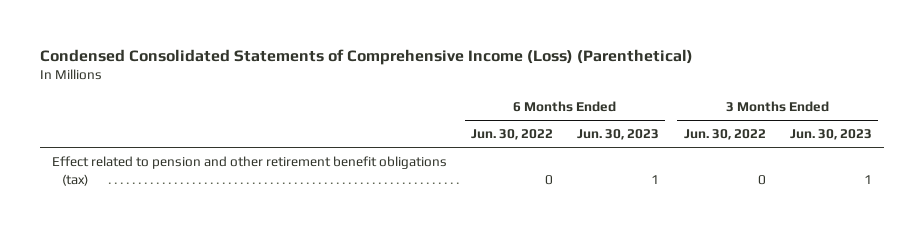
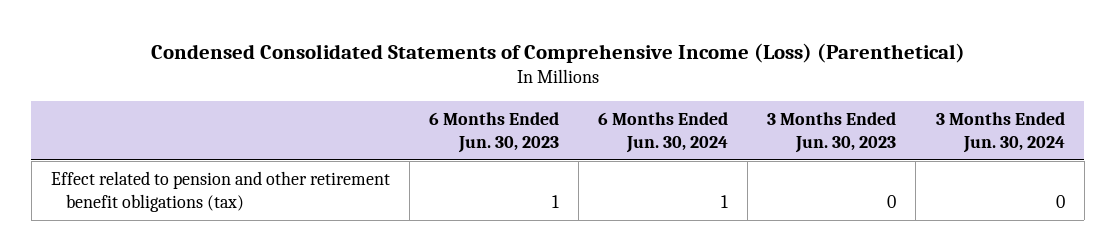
- | 6 Months Ended Jun. 30, 2022 | 6 Months Ended Jun. 30, 2023 | 3 Months Ended Jun. 30, 2022 | 3 Months Ended Jun. 30, 2023
+ | 6 Months Ended Jun. 30, 2023 | 6 Months Ended Jun. 30, 2024 | 3 Months Ended Jun. 30, 2023 | 3 Months Ended Jun. 30, 2024
- Effect related to pension and other retirement benefit obligations (tax) | 0 | 1 | 0 | 1
+ Effect related to pension and other retirement benefit obligations (tax) | 1 | 1 | 0 | 0

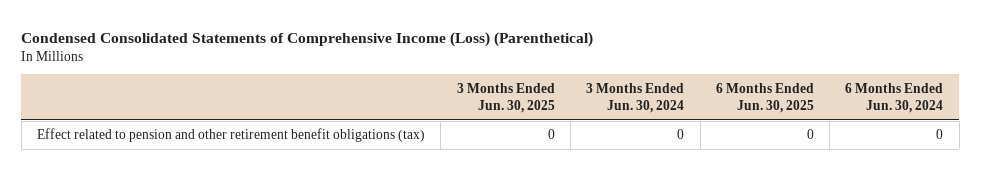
- | 6 Months Ended Jun. 30, 2023 | 6 Months Ended Jun. 30, 2024 | 3 Months Ended Jun. 30, 2023 | 3 Months Ended Jun. 30, 2024
+ | 3 Months Ended Jun. 30, 2025 | 3 Months Ended Jun. 30, 2024 | 6 Months Ended Jun. 30, 2025 | 6 Months Ended Jun. 30, 2024
- Effect related to pension and other retirement benefit obligations (tax) | 1 | 1 | 0 | 0
+ Effect related to pension and other retirement benefit obligations (tax) | 0 | 0 | 0 | 0

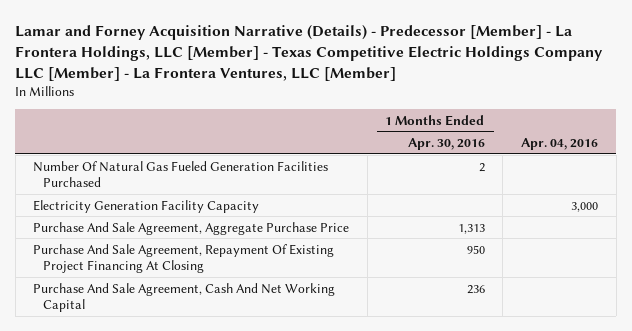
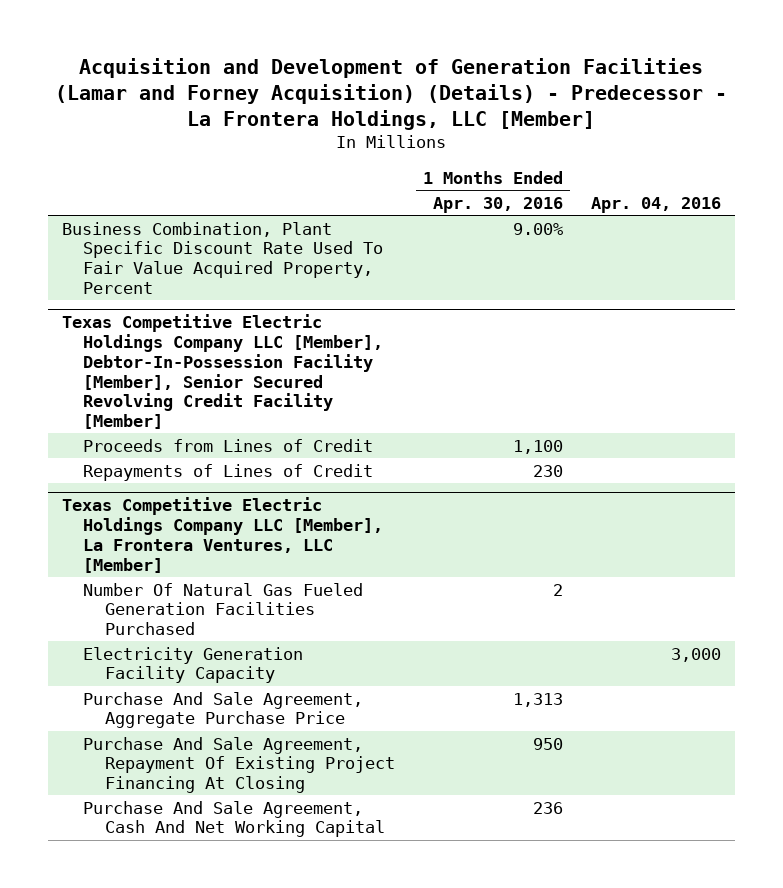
- Lamar and Forney Acquisition Narrative (Details) - Predecessor [Member] - La Frontera Holdings, LLC [Member] - Texas Competitive Electric Holdings Company LLC [Member] - La Frontera Ventures, LLC [Member]
+ Acquisition and Development of Generation Facilities (Lamar and Forney Acquisition) (Details) - Predecessor - La Frontera Holdings, LLC [Member]
+ Business Combination, Plant Specific Discount Rate Used To Fair Value Acquired Property, Percent | 9.00% |
+ Texas Competitive Electric Holdings Company LLC [Member], Debtor-In-Possession Facility [Member], Senior Secured Revolving Credit Facility [Member]
+ Proceeds from Lines of Credit | 1,100 |
+ Repayments of Lines of Credit | 230 |
+ Texas Competitive Electric Holdings Company LLC [Member], La Frontera Ventures, LLC [Member]

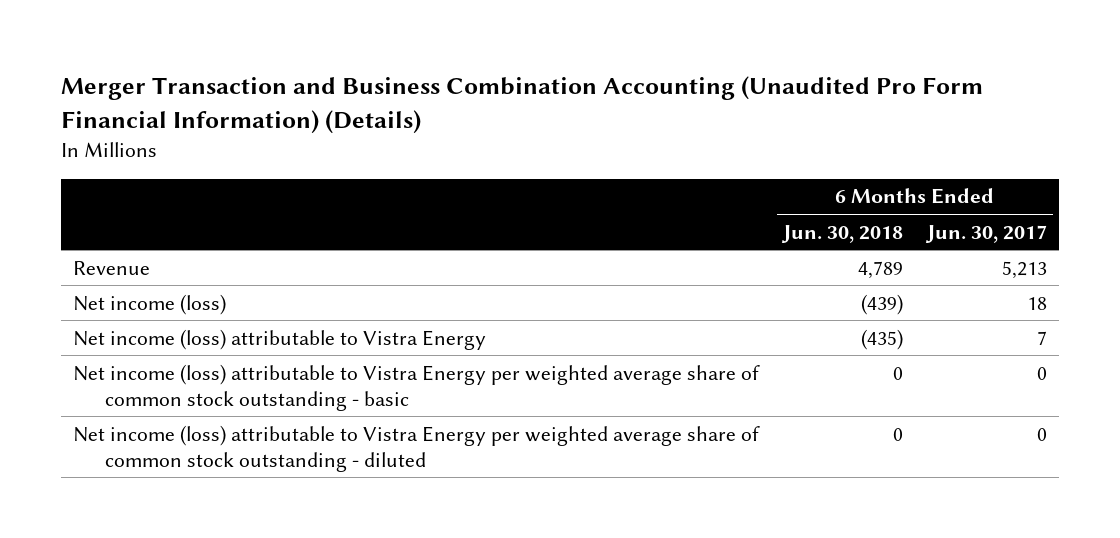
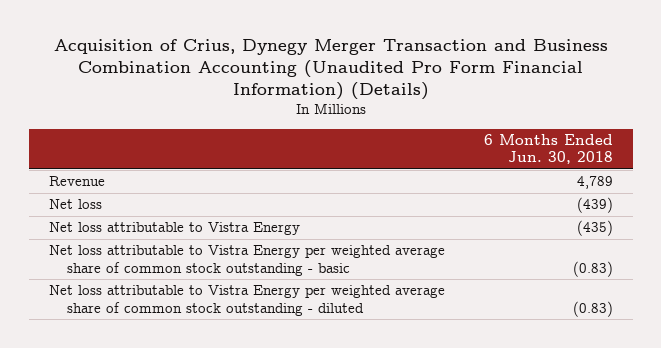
- Merger Transaction and Business Combination Accounting (Unaudited Pro Form Financial Information) (Details)
+ Acquisition of Crius, Dynegy Merger Transaction and Business Combination Accounting (Unaudited Pro Form Financial Information) (Details)
- | 6 Months Ended Jun. 30, 2018 | 6 Months Ended Jun. 30, 2017
+ | 6 Months Ended Jun. 30, 2018
- Net income (loss) | (439) | 18
- Net income (loss) attributable to Vistra Energy | (435) | 7
- Net income (loss) attributable to Vistra Energy per weighted average share of common stock outstanding - basic | 0 | 0
- Net income (loss) attributable to Vistra Energy per weighted average share of common stock outstanding - diluted | 0 | 0
+ Net loss | (439)
+ Net loss attributable to Vistra Energy | (435)
+ Net loss attributable to Vistra Energy per weighted average share of common stock outstanding - basic | (0.83)
+ Net loss attributable to Vistra Energy per weighted average share of common stock outstanding - diluted | (0.83)

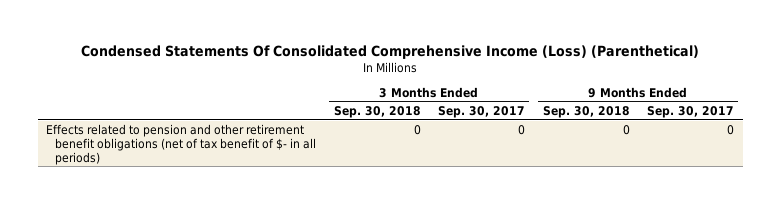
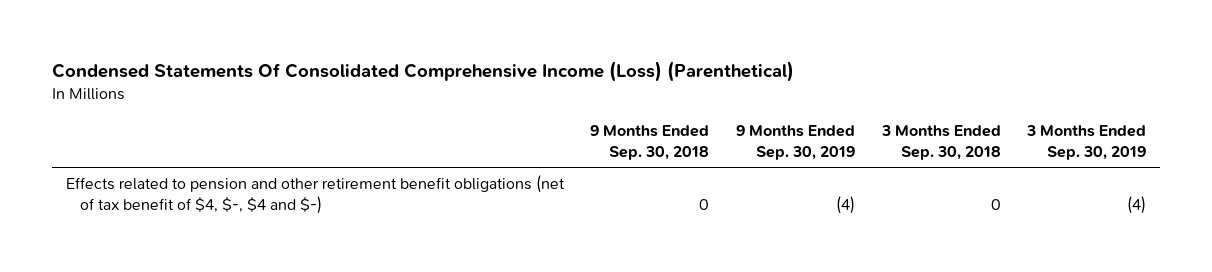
- | 3 Months Ended Sep. 30, 2018 | 3 Months Ended Sep. 30, 2017 | 9 Months Ended Sep. 30, 2018 | 9 Months Ended Sep. 30, 2017
+ | 9 Months Ended Sep. 30, 2018 | 9 Months Ended Sep. 30, 2019 | 3 Months Ended Sep. 30, 2018 | 3 Months Ended Sep. 30, 2019
- Effects related to pension and other retirement benefit obligations (net of tax benefit of $- in all periods) | 0 | 0 | 0 | 0
+ Effects related to pension and other retirement benefit obligations (net of tax benefit of $4, $-, $4 and $-) | 0 | (4) | 0 | (4)

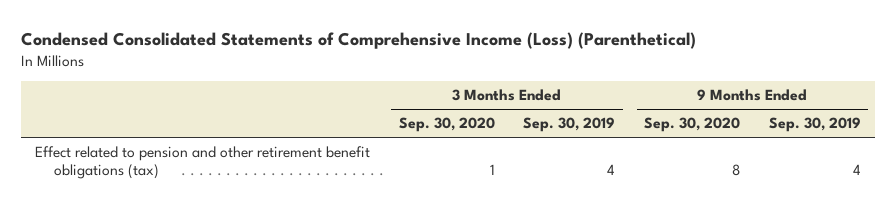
- Condensed Statements Of Consolidated Comprehensive Income (Loss) (Parenthetical)
+ Condensed Consolidated Statements of Comprehensive Income (Loss) (Parenthetical)
- | 9 Months Ended Sep. 30, 2018 | 9 Months Ended Sep. 30, 2019 | 3 Months Ended Sep. 30, 2018 | 3 Months Ended Sep. 30, 2019
+ | 3 Months Ended Sep. 30, 2020 | 3 Months Ended Sep. 30, 2019 | 9 Months Ended Sep. 30, 2020 | 9 Months Ended Sep. 30, 2019
- Effects related to pension and other retirement benefit obligations (net of tax benefit of $4, $-, $4 and $-) | 0 | (4) | 0 | (4)
+ Effect related to pension and other retirement benefit obligations (tax) | 1 | 4 | 8 | 4

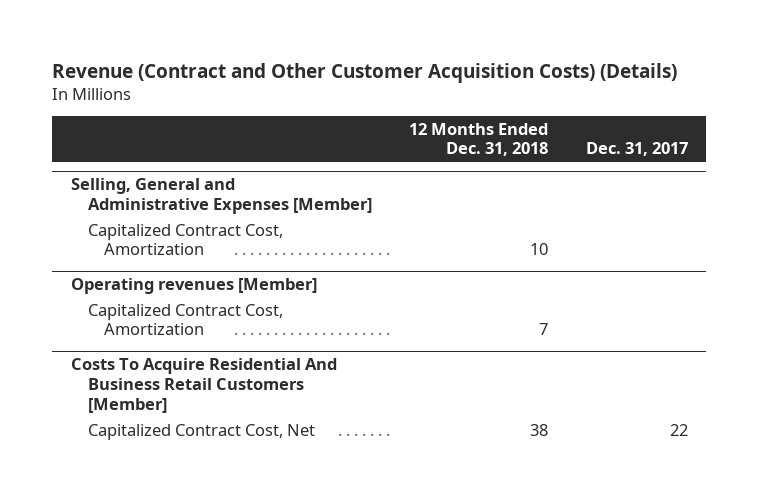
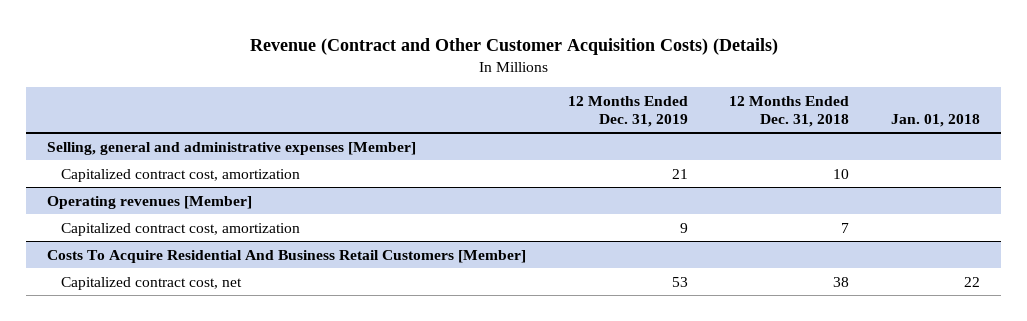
- | 12 Months Ended Dec. 31, 2018 | Dec. 31, 2017
+ | 12 Months Ended Dec. 31, 2019 | 12 Months Ended Dec. 31, 2018 | Jan. 01, 2018
- Selling, General and Administrative Expenses [Member]
- Capitalized Contract Cost, Amortization | 10 |
+ Selling, general and administrative expenses [Member]
+ Capitalized contract cost, amortization | 21 | 10 |
@ Operating revenues [Member]
- Capitalized Contract Cost, Amortization | 7 |
+ Capitalized contract cost, amortization | 9 | 7 |
@ Costs To Acquire Residential And Business Retail Customers [Member]
- Capitalized Contract Cost, Net | 38 | 22
+ Capitalized contract cost, net | 53 | 38 | 22

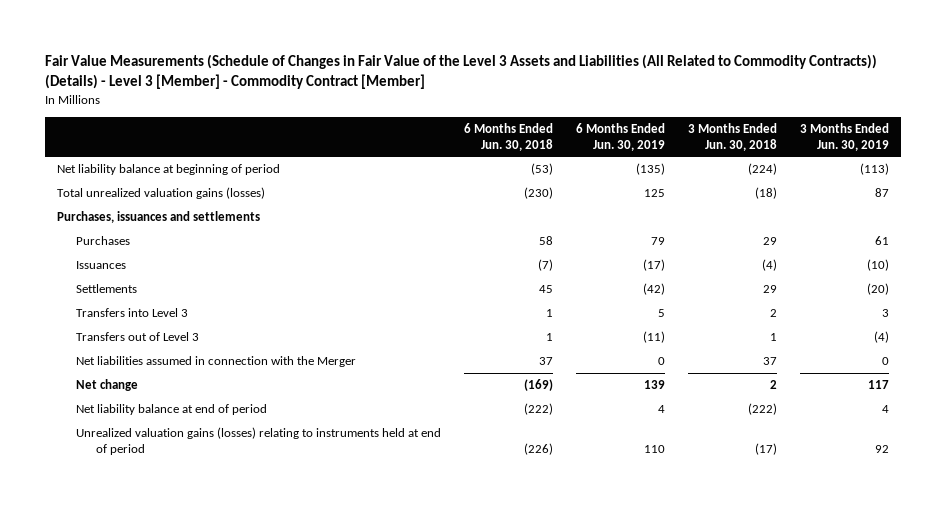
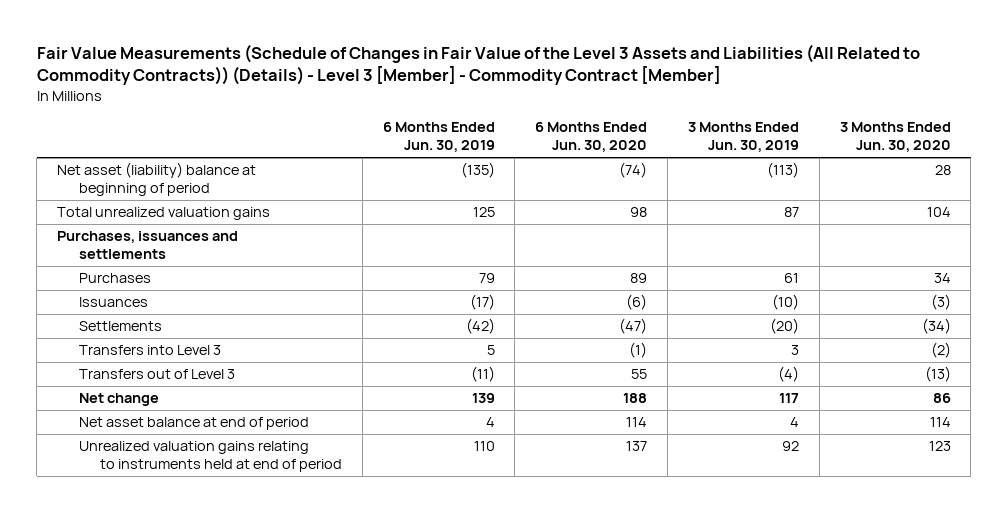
- | 6 Months Ended Jun. 30, 2018 | 6 Months Ended Jun. 30, 2019 | 3 Months Ended Jun. 30, 2018 | 3 Months Ended Jun. 30, 2019
+ | 6 Months Ended Jun. 30, 2019 | 6 Months Ended Jun. 30, 2020 | 3 Months Ended Jun. 30, 2019 | 3 Months Ended Jun. 30, 2020
- Net liability balance at beginning of period | (53) | (135) | (224) | (113)
- Total unrealized valuation gains (losses) | (230) | 125 | (18) | 87
+ Net asset (liability) balance at beginning of period | (135) | (74) | (113) | 28
+ Total unrealized valuation gains | 125 | 98 | 87 | 104
- Net liabilities assumed in connection with the Merger | 37 | 0 | 37 | 0
- Net liability balance at end of period | (222) | 4 | (222) | 4
- Unrealized valuation gains (losses) relating to instruments held at end of period | (226) | 110 | (17) | 92
+ Net asset balance at end of period | 4 | 114 | 4 | 114
+ Unrealized valuation gains relating to instruments held at end of period | 110 | 137 | 92 | 123

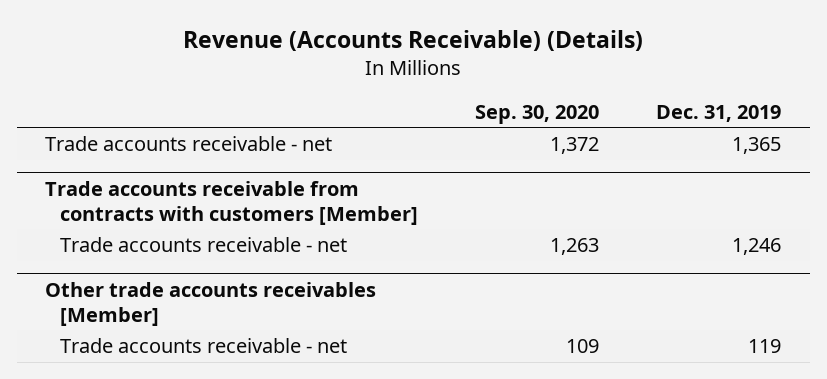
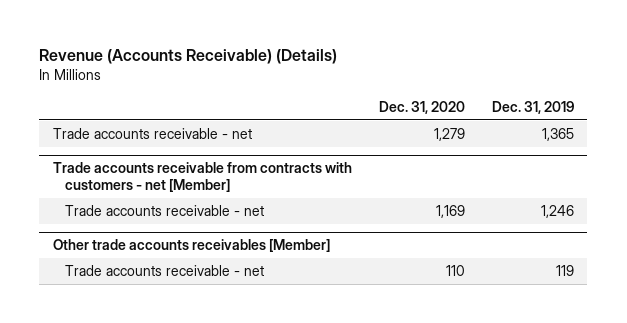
- | Sep. 30, 2020 | Dec. 31, 2019
+ | Dec. 31, 2020 | Dec. 31, 2019
- Trade accounts receivable from contracts with customers [Member]
+ Trade accounts receivable from contracts with customers - net [Member]

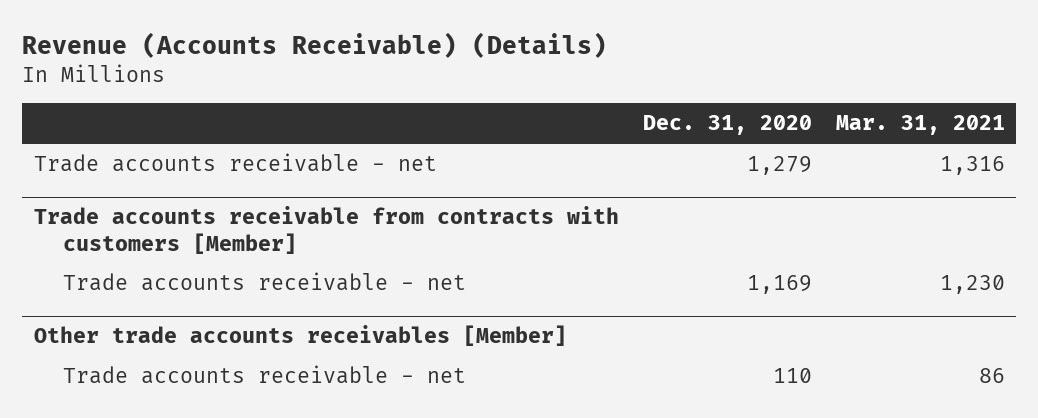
- | Dec. 31, 2020 | Dec. 31, 2019
+ | Dec. 31, 2020 | Mar. 31, 2021
- Trade accounts receivable from contracts with customers - net [Member]
+ Trade accounts receivable from contracts with customers [Member]

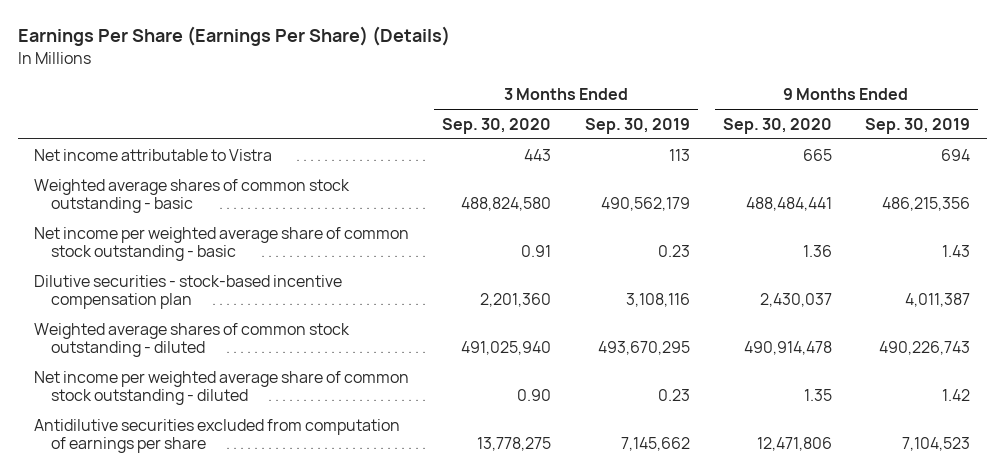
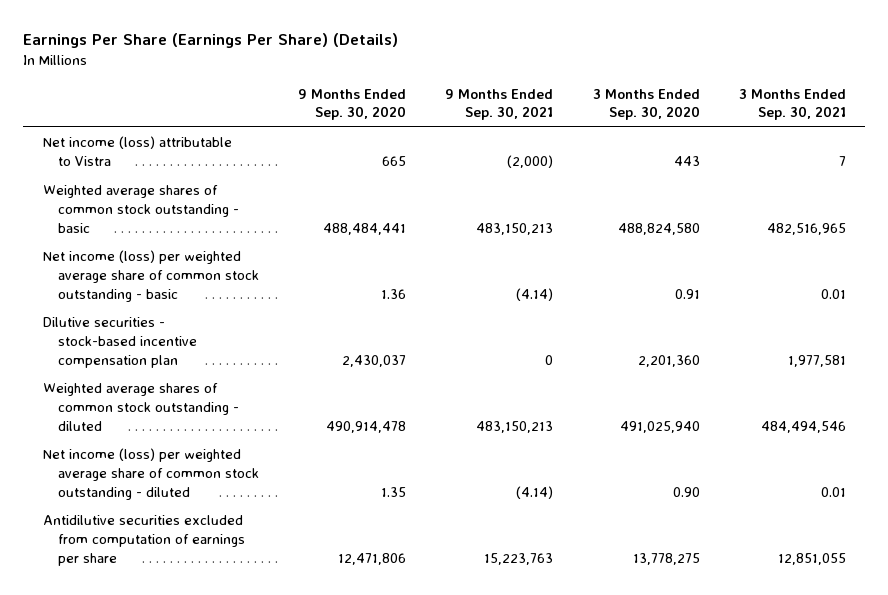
- | 3 Months Ended Sep. 30, 2020 | 3 Months Ended Sep. 30, 2019 | 9 Months Ended Sep. 30, 2020 | 9 Months Ended Sep. 30, 2019
+ | 9 Months Ended Sep. 30, 2020 | 9 Months Ended Sep. 30, 2021 | 3 Months Ended Sep. 30, 2020 | 3 Months Ended Sep. 30, 2021
- Net income attributable to Vistra | 443 | 113 | 665 | 694
+ Net income (loss) attributable to Vistra | 665 | (2,000) | 443 | 7
- Net income per weighted average share of common stock outstanding - basic | 0.91 | 0.23 | 1.36 | 1.43
+ Net income (loss) per weighted average share of common stock outstanding - basic | 1.36 | (4.14) | 0.91 | 0.01
- Net income per weighted average share of common stock outstanding - diluted | 0.90 | 0.23 | 1.35 | 1.42
+ Net income (loss) per weighted average share of common stock outstanding - diluted | 1.35 | (4.14) | 0.90 | 0.01

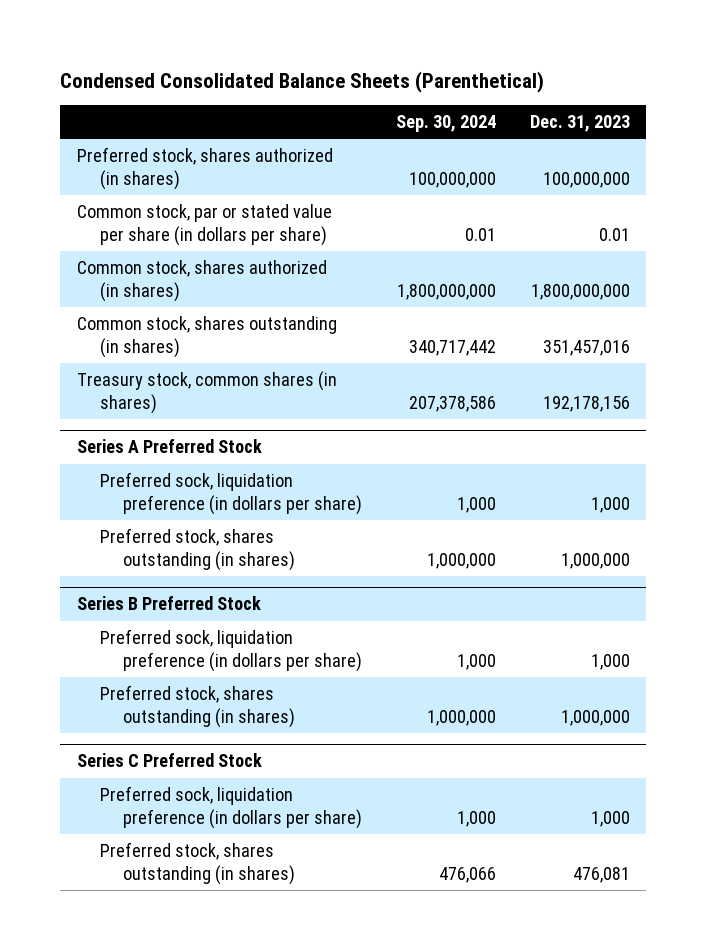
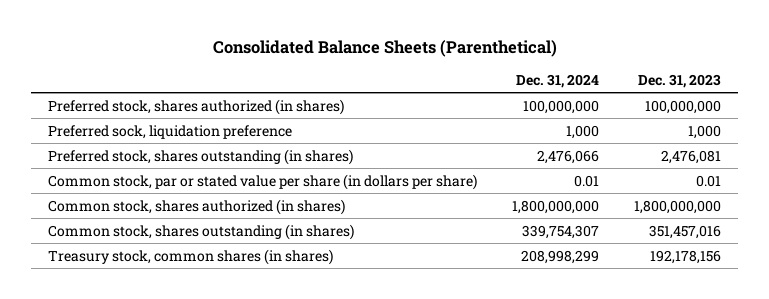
- Condensed Consolidated Balance Sheets (Parenthetical)
+ Consolidated Balance Sheets (Parenthetical)
- | Sep. 30, 2024 | Dec. 31, 2023
+ | Dec. 31, 2024 | Dec. 31, 2023
+ Preferred sock, liquidation preference | 1,000 | 1,000
+ Preferred stock, shares outstanding (in shares) | 2,476,066 | 2,476,081
- Series A Preferred Stock
- Preferred sock, liquidation preference (in dollars per share) | 1,000 | 1,000
- Preferred stock, shares outstanding (in shares) | 1,000,000 | 1,000,000
- Series B Preferred Stock
- Preferred sock, liquidation preference (in dollars per share) | 1,000 | 1,000
- Preferred stock, shares outstanding (in shares) | 1,000,000 | 1,000,000
- Series C Preferred Stock
- Preferred sock, liquidation preference (in dollars per share) | 1,000 | 1,000
- Preferred stock, shares outstanding (in shares) | 476,066 | 476,081

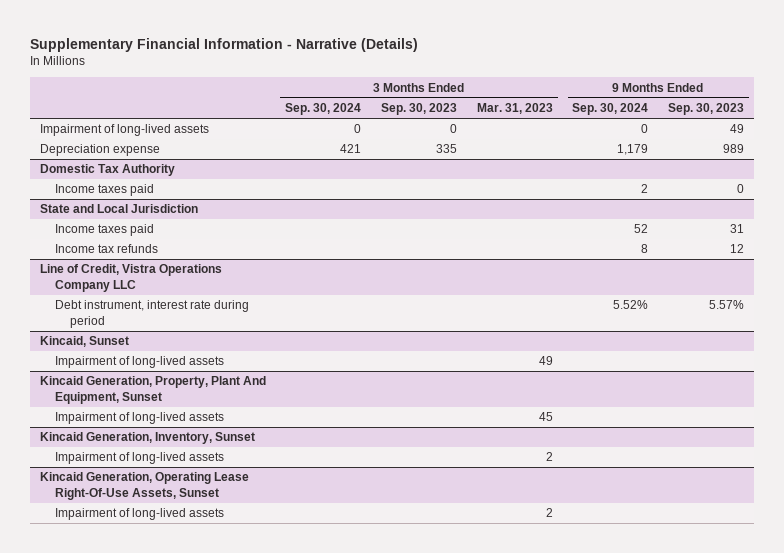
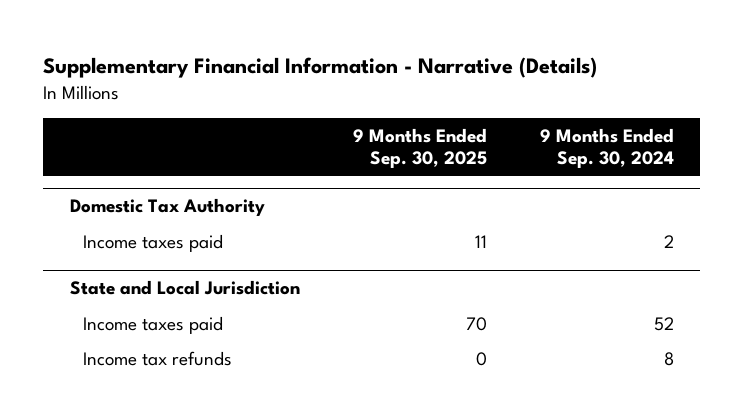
- | 3 Months Ended Sep. 30, 2024 | 3 Months Ended Sep. 30, 2023 | 3 Months Ended Mar. 31, 2023 | 9 Months Ended Sep. 30, 2024 | 9 Months Ended Sep. 30, 2023
+ | 9 Months Ended Sep. 30, 2025 | 9 Months Ended Sep. 30, 2024
- Impairment of long-lived assets | 0 | 0 | | 0 | 49
- Depreciation expense | 421 | 335 | | 1,179 | 989
- Line of Credit, Vistra Operations Company LLC
- Debt instrument, interest rate during period | | | | 5.52% | 5.57%
- Kincaid, Sunset
- Impairment of long-lived assets | | | 49 | |
- Kincaid Generation, Property, Plant And Equipment, Sunset
- Impairment of long-lived assets | | | 45 | |
- Kincaid Generation, Inventory, Sunset
- Impairment of long-lived assets | | | 2 | |
- Kincaid Generation, Operating Lease Right-Of-Use Assets, Sunset
- Impairment of long-lived assets | | | 2 | |

